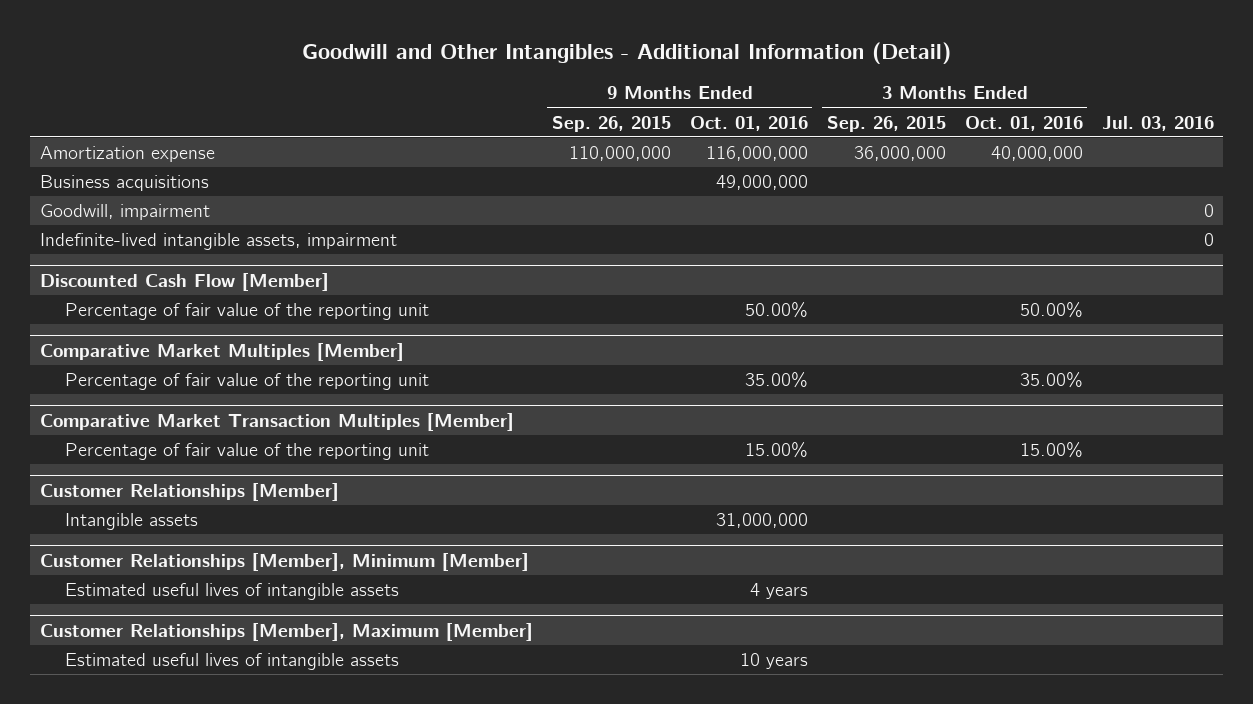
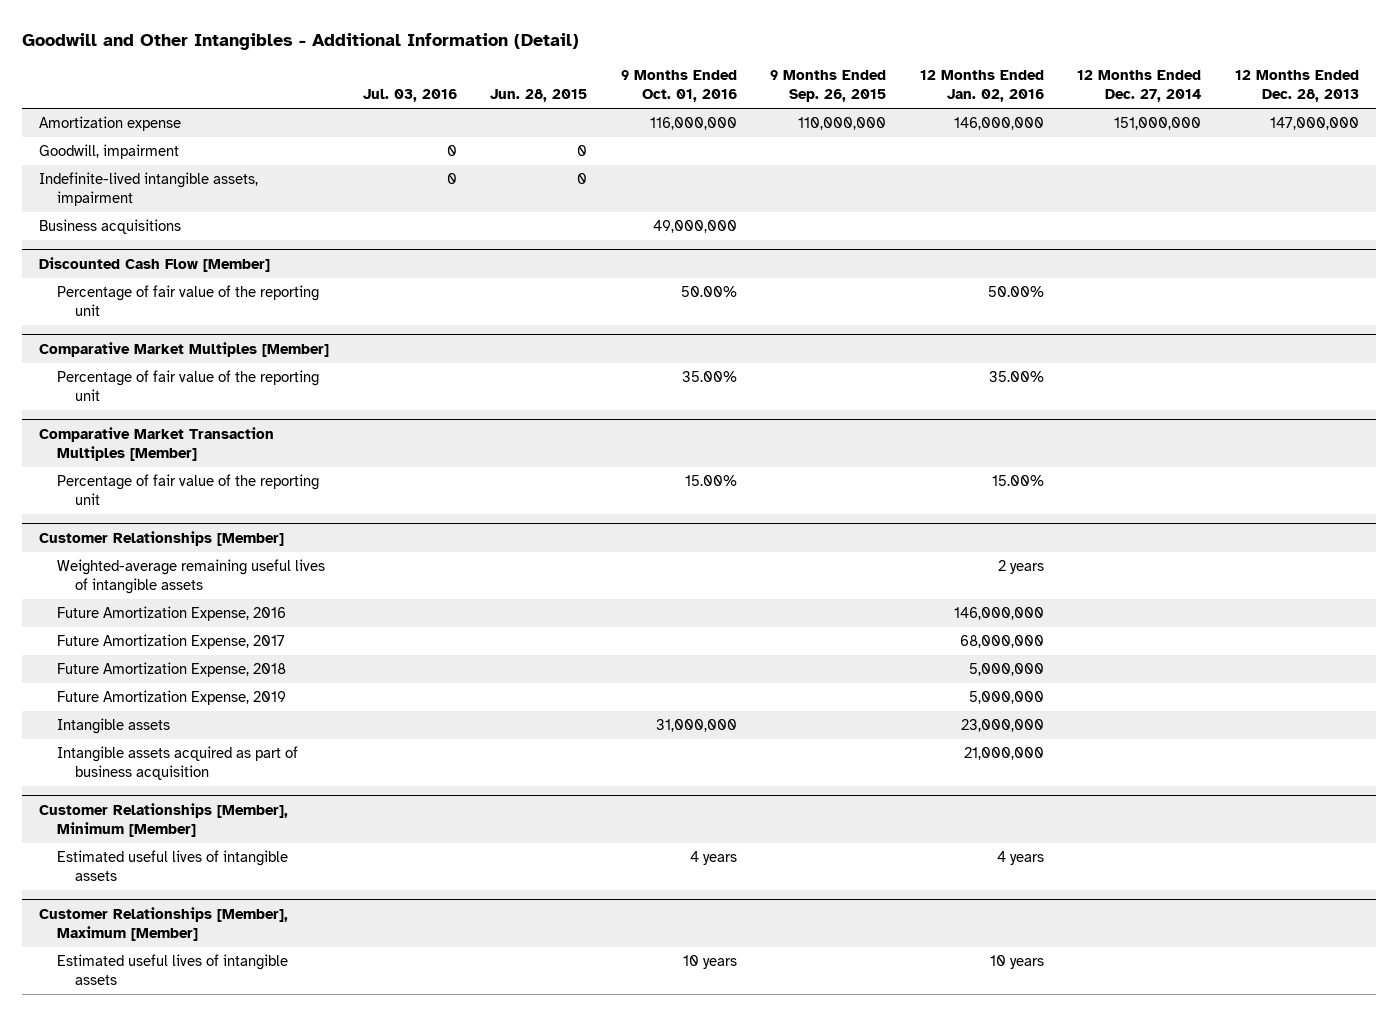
- | 9 Months Ended Sep. 26, 2015 | 9 Months Ended Oct. 01, 2016 | 3 Months Ended Sep. 26, 2015 | 3 Months Ended Oct. 01, 2016 | Jul. 03, 2016
+ | Jul. 03, 2016 | Jun. 28, 2015 | 9 Months Ended Oct. 01, 2016 | 9 Months Ended Sep. 26, 2015 | 12 Months Ended Jan. 02, 2016 | 12 Months Ended Dec. 27, 2014 | 12 Months Ended Dec. 28, 2013
moved down: Business acquisitions | | | 49,000,000 | | | |
@ Customer Relationships [Member]
+ Weighted-average remaining useful lives of intangible assets | | | | | 2 years | |
+ Future Amortization Expense, 2016 | | | | | 146,000,000 | |
+ Future Amortization Expense, 2017 | | | | | 68,000,000 | |
+ Future Amortization Expense, 2018 | | | | | 5,000,000 | |
+ Future Amortization Expense, 2019 | | | | | 5,000,000 | |
+ Intangible assets acquired as part of business acquisition | | | | | 21,000,000 | |

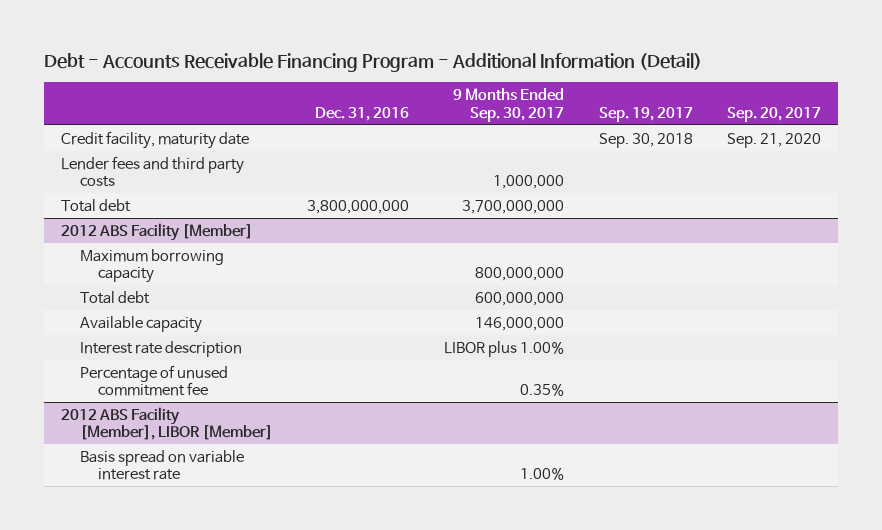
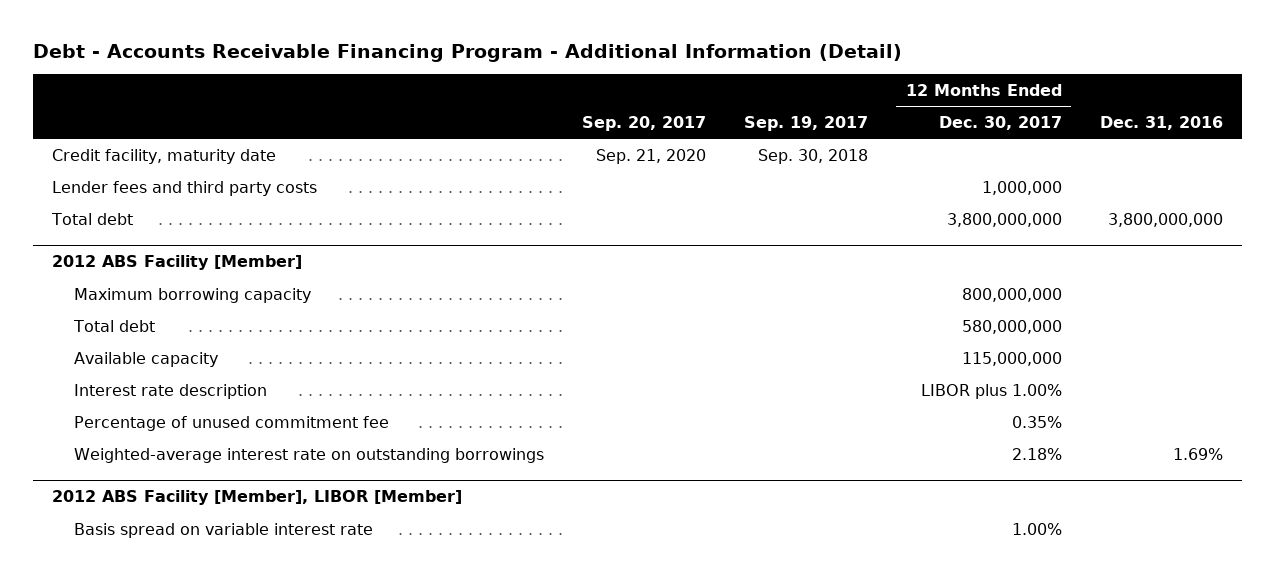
- | Dec. 31, 2016 | 9 Months Ended Sep. 30, 2017 | Sep. 19, 2017 | Sep. 20, 2017
+ | Sep. 20, 2017 | Sep. 19, 2017 | 12 Months Ended Dec. 30, 2017 | Dec. 31, 2016
@ 2012 ABS Facility [Member]
+ Weighted-average interest rate on outstanding borrowings | | | 2.18% | 1.69%

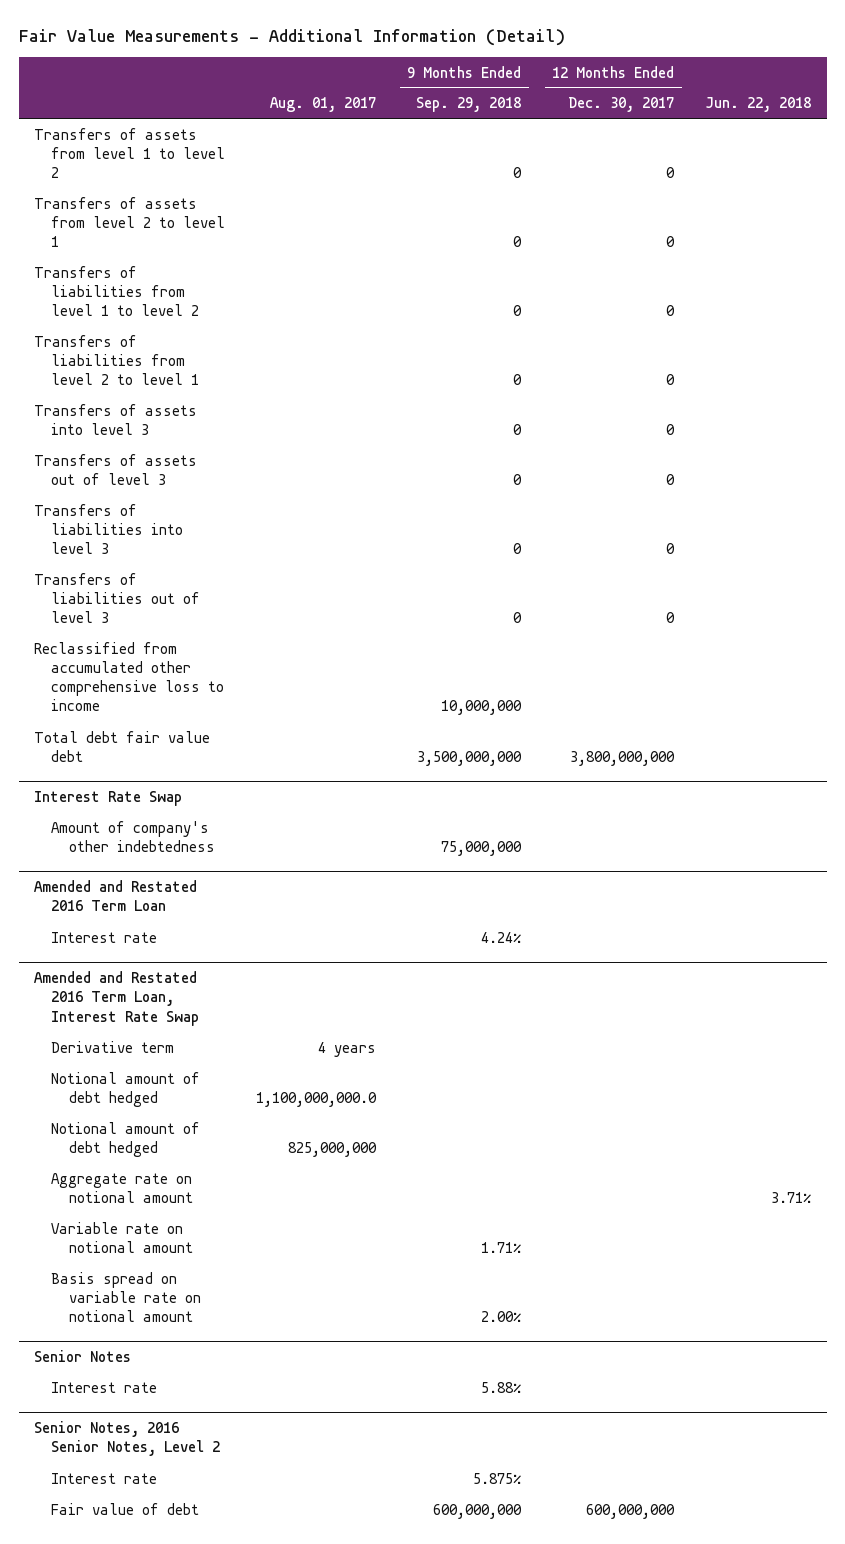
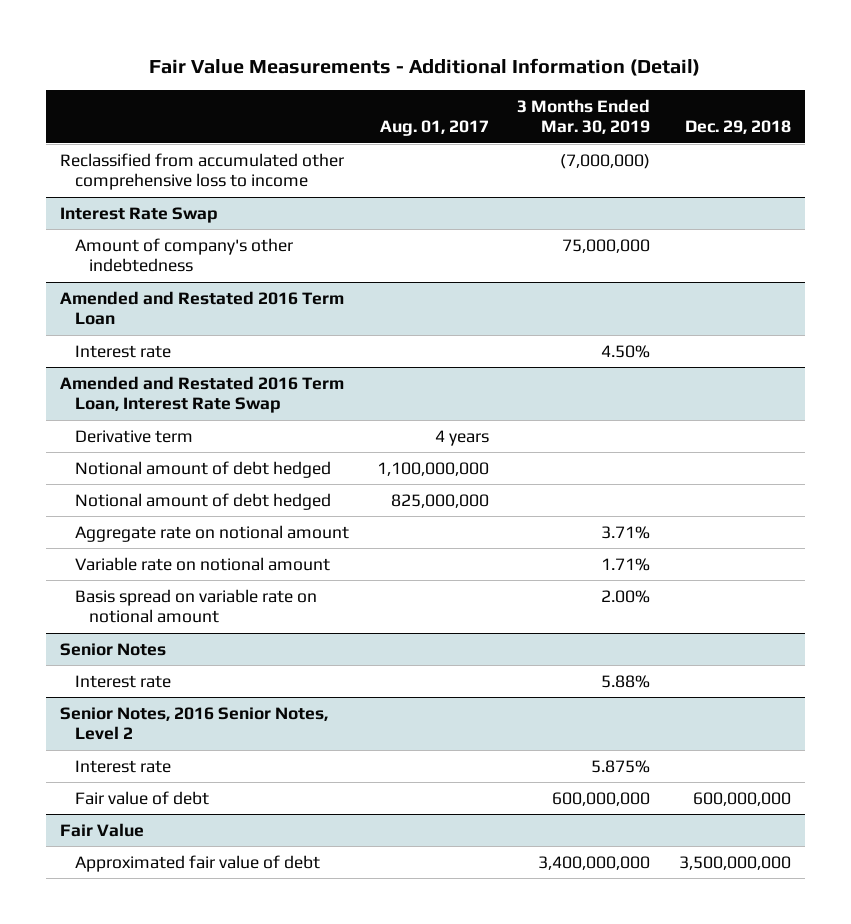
- | Aug. 01, 2017 | 9 Months Ended Sep. 29, 2018 | 12 Months Ended Dec. 30, 2017 | Jun. 22, 2018
+ | Aug. 01, 2017 | 3 Months Ended Mar. 30, 2019 | Dec. 29, 2018
- Transfers of assets from level 1 to level 2 | | 0 | 0 |
- Transfers of assets from level 2 to level 1 | | 0 | 0 |
- Transfers of liabilities from level 1 to level 2 | | 0 | 0 |
- Transfers of liabilities from level 2 to level 1 | | 0 | 0 |
- Transfers of assets into level 3 | | 0 | 0 |
- Transfers of assets out of level 3 | | 0 | 0 |
- Transfers of liabilities into level 3 | | 0 | 0 |
- Transfers of liabilities out of level 3 | | 0 | 0 |
- Total debt fair value debt | | 3,500,000,000 | 3,800,000,000 |
@ Amended and Restated 2016 Term Loan, Interest Rate Swap
- Notional amount of debt hedged | 1,100,000,000.0 | | |
+ Notional amount of debt hedged | 1,100,000,000 | |
+ Fair Value
+ Approximated fair value of debt | | 3,400,000,000 | 3,500,000,000

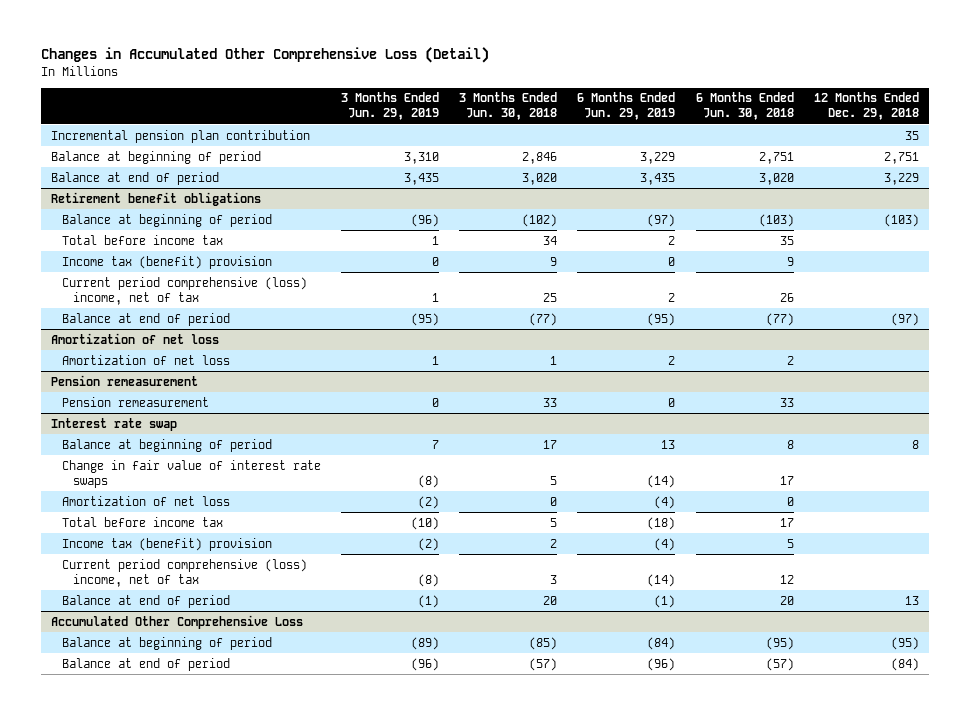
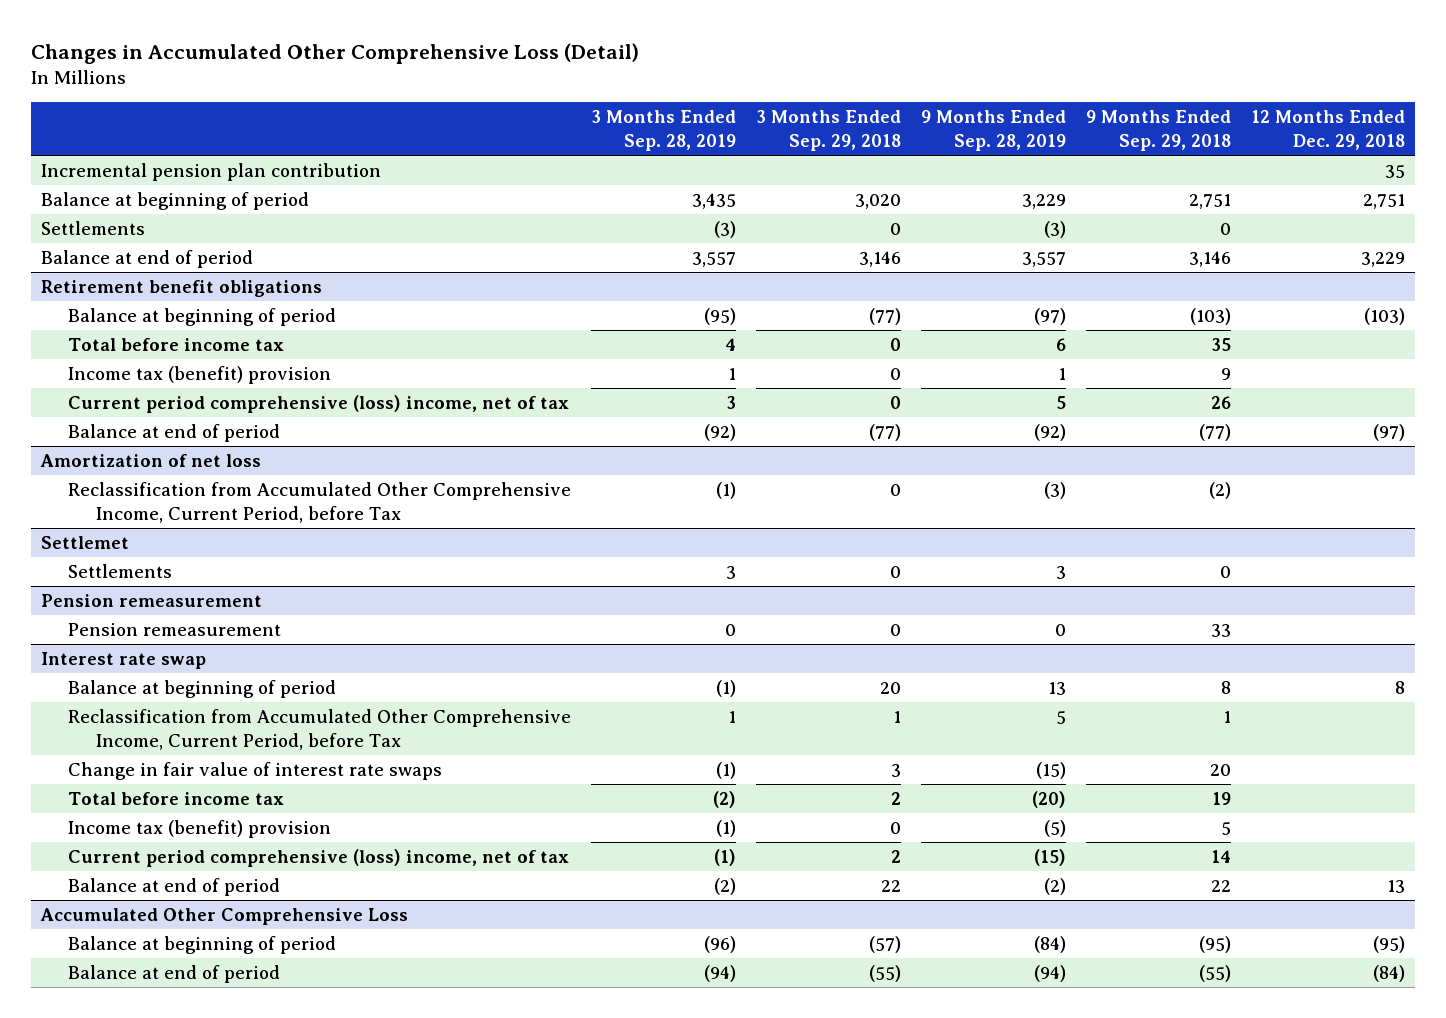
- | 3 Months Ended Jun. 29, 2019 | 3 Months Ended Jun. 30, 2018 | 6 Months Ended Jun. 29, 2019 | 6 Months Ended Jun. 30, 2018 | 12 Months Ended Dec. 29, 2018
+ | 3 Months Ended Sep. 28, 2019 | 3 Months Ended Sep. 29, 2018 | 9 Months Ended Sep. 28, 2019 | 9 Months Ended Sep. 29, 2018 | 12 Months Ended Dec. 29, 2018
+ Settlements | (3) | 0 | (3) | 0 |
@ Amortization of net loss
- Amortization of net loss | 1 | 1 | 2 | 2 |
+ Reclassification from Accumulated Other Comprehensive Income, Current Period, before Tax | (1) | 0 | (3) | (2) |
+ Settlemet
+ Settlements | 3 | 0 | 3 | 0 |
@ Interest rate swap
+ Reclassification from Accumulated Other Comprehensive Income, Current Period, before Tax | 1 | 1 | 5 | 1 |
- Amortization of net loss | (2) | 0 | (4) | 0 |

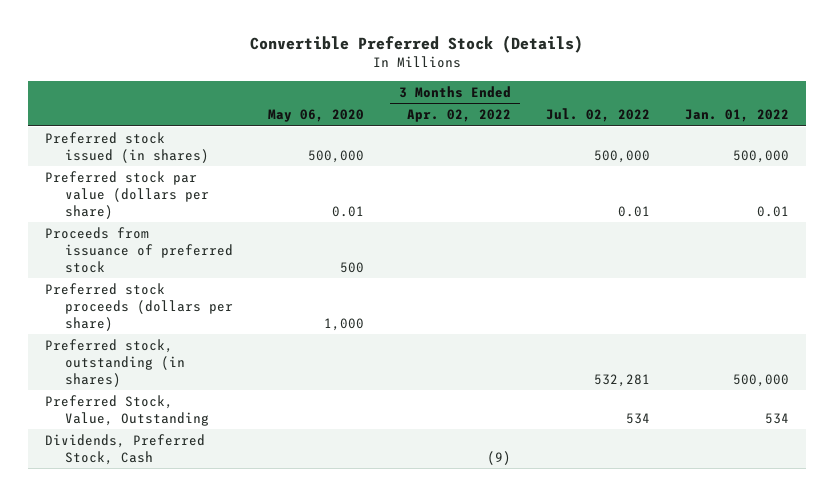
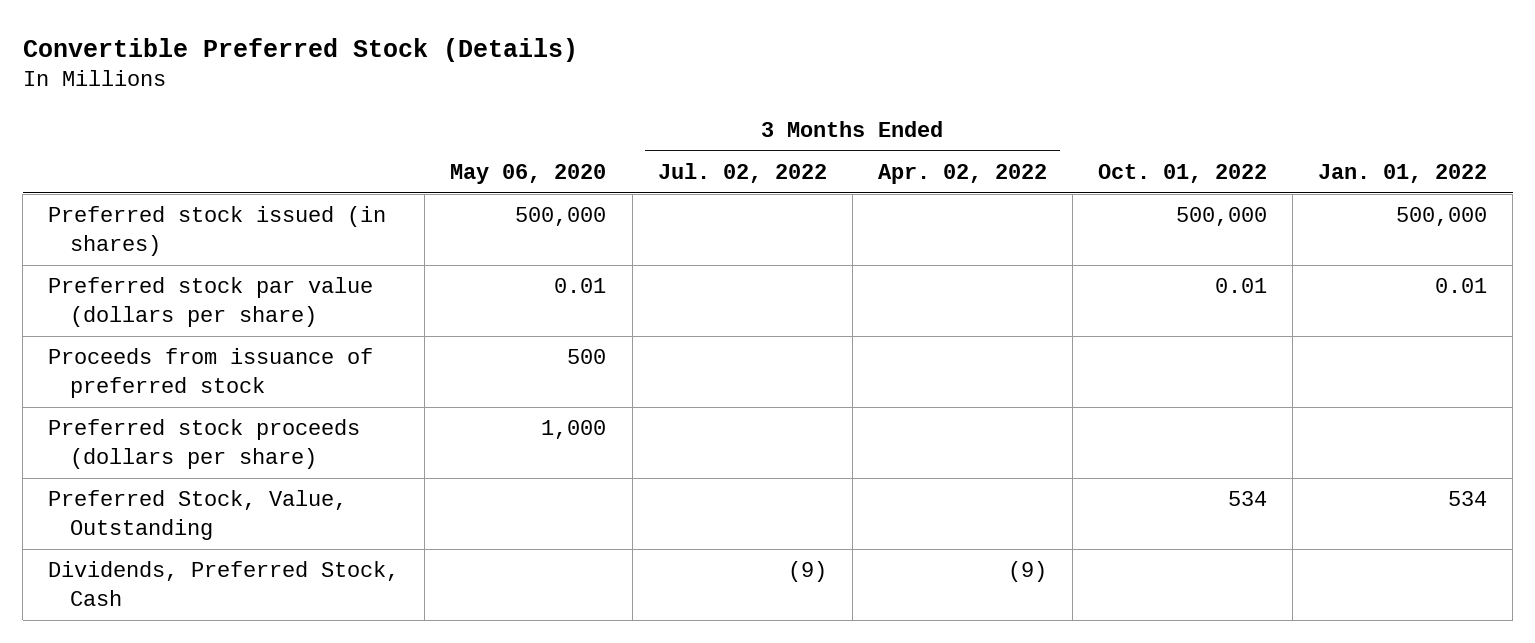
- | May 06, 2020 | 3 Months Ended Apr. 02, 2022 | Jul. 02, 2022 | Jan. 01, 2022
+ | May 06, 2020 | 3 Months Ended Jul. 02, 2022 | 3 Months Ended Apr. 02, 2022 | Oct. 01, 2022 | Jan. 01, 2022
- Preferred stock, outstanding (in shares) | | | 532,281 | 500,000

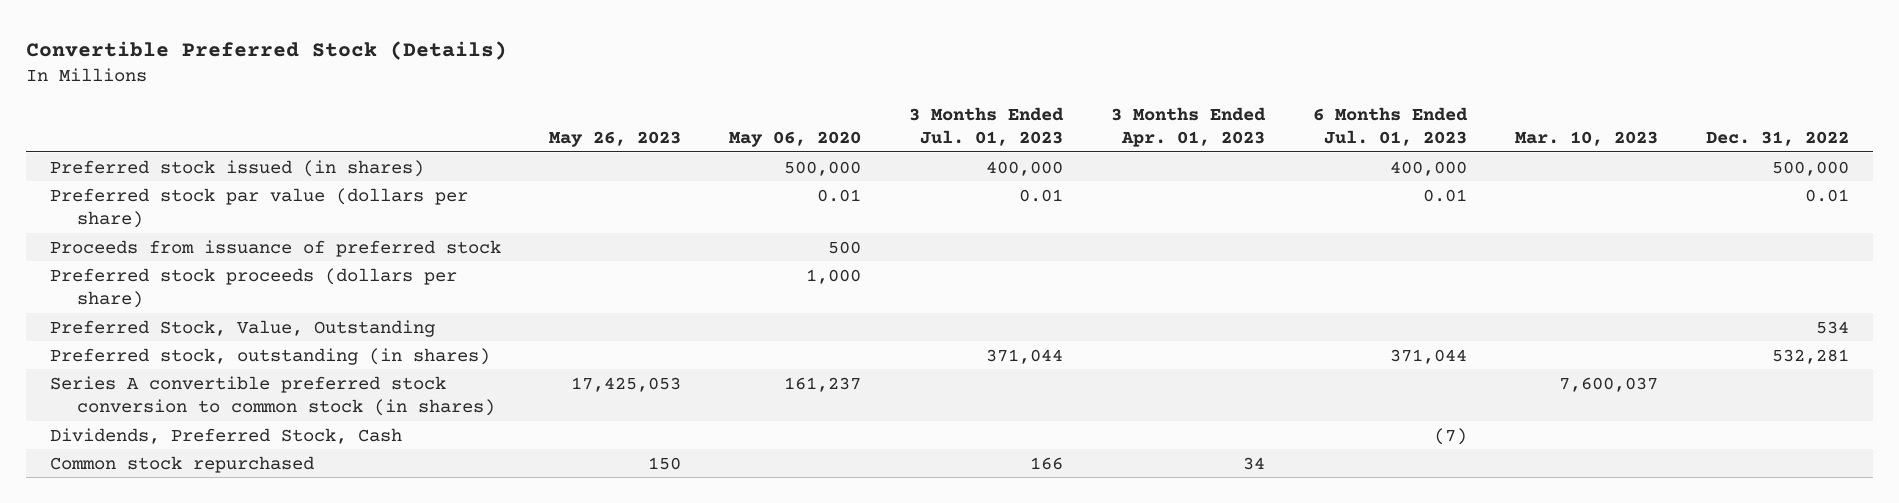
- | May 06, 2020 | 3 Months Ended Jul. 02, 2022 | 3 Months Ended Apr. 02, 2022 | Oct. 01, 2022 | Jan. 01, 2022
+ | May 26, 2023 | May 06, 2020 | 3 Months Ended Jul. 01, 2023 | 3 Months Ended Apr. 01, 2023 | 6 Months Ended Jul. 01, 2023 | Mar. 10, 2023 | Dec. 31, 2022
+ Preferred stock, outstanding (in shares) | | | 371,044 | | 371,044 | | 532,281
+ Series A convertible preferred stock conversion to common stock (in shares) | 17,425,053 | 161,237 | | | | 7,600,037 |
+ Common stock repurchased | 150 | | 166 | 34 | | |

